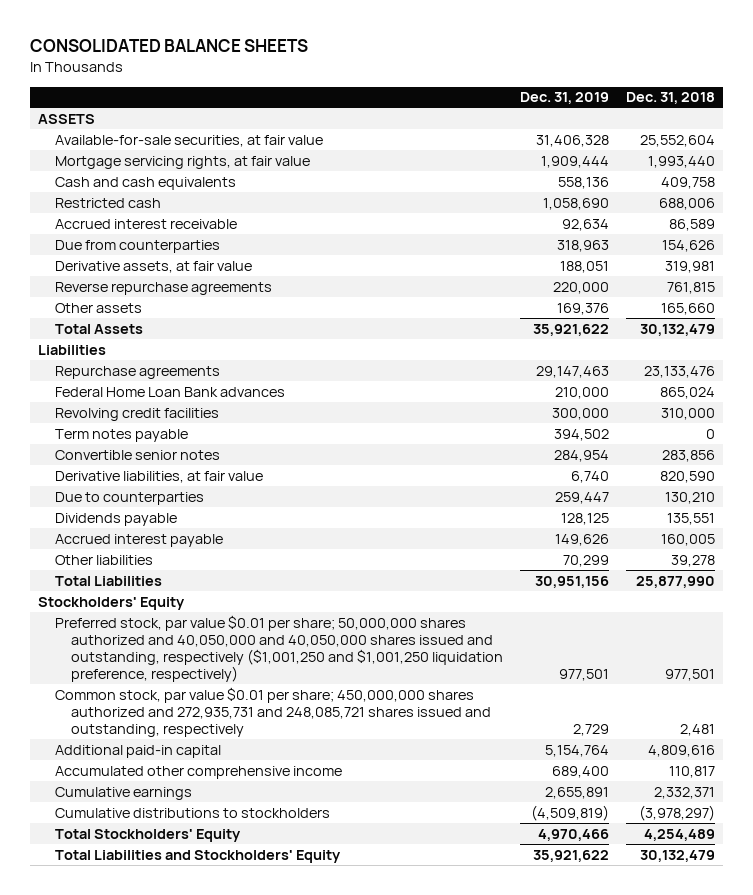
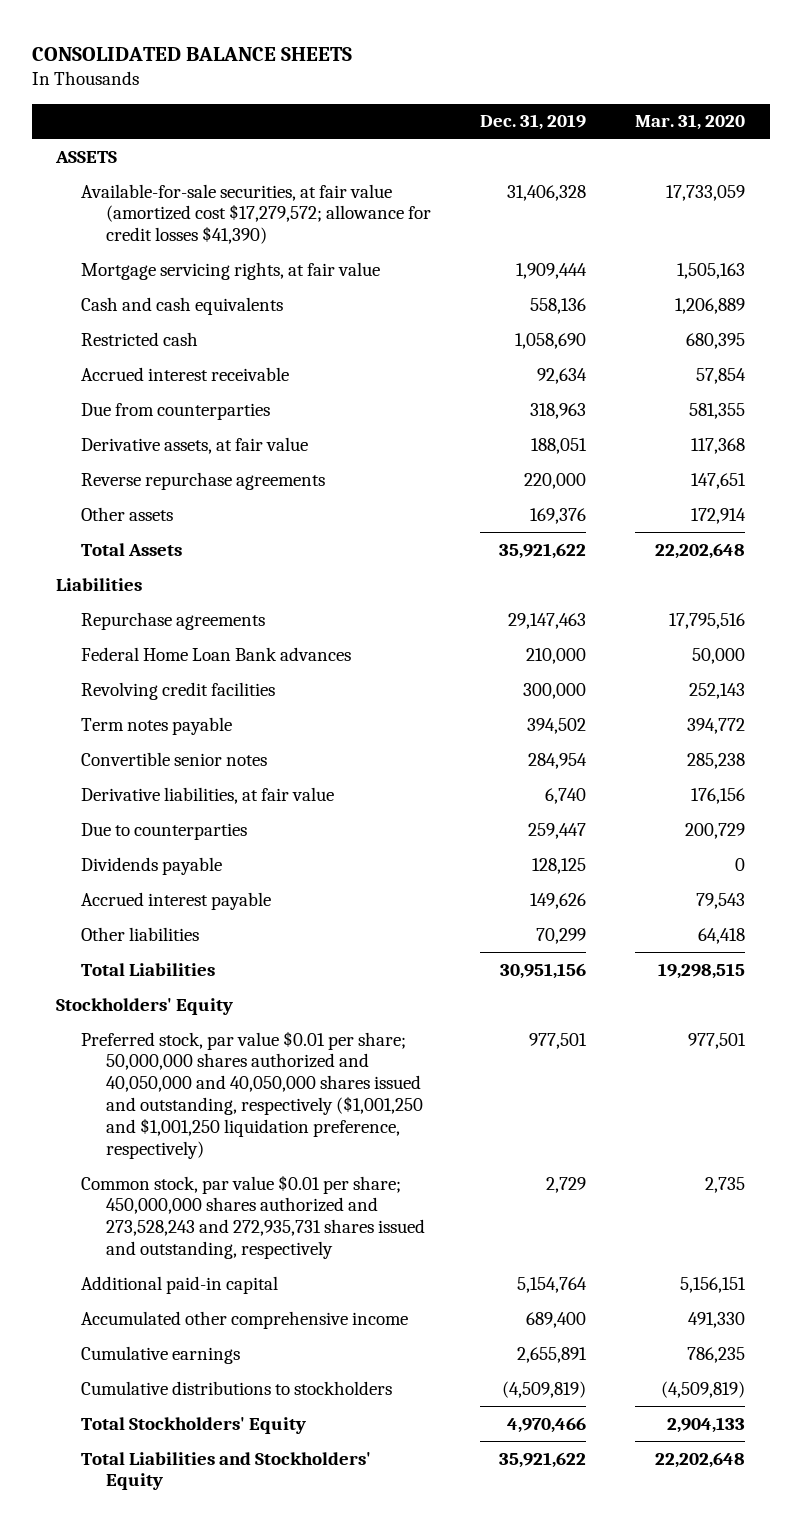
- | Dec. 31, 2019 | Dec. 31, 2018
+ | Dec. 31, 2019 | Mar. 31, 2020
- Available-for-sale securities, at fair value | 31,406,328 | 25,552,604
+ Available-for-sale securities, at fair value (amortized cost $17,279,572; allowance for credit losses $41,390) | 31,406,328 | 17,733,059
- Common stock, par value $0.01 per share; 450,000,000 shares authorized and 272,935,731 and 248,085,721 shares issued and outstanding, respectively | 2,729 | 2,481
+ Common stock, par value $0.01 per share; 450,000,000 shares authorized and 273,528,243 and 272,935,731 shares issued and outstanding, respectively | 2,729 | 2,735

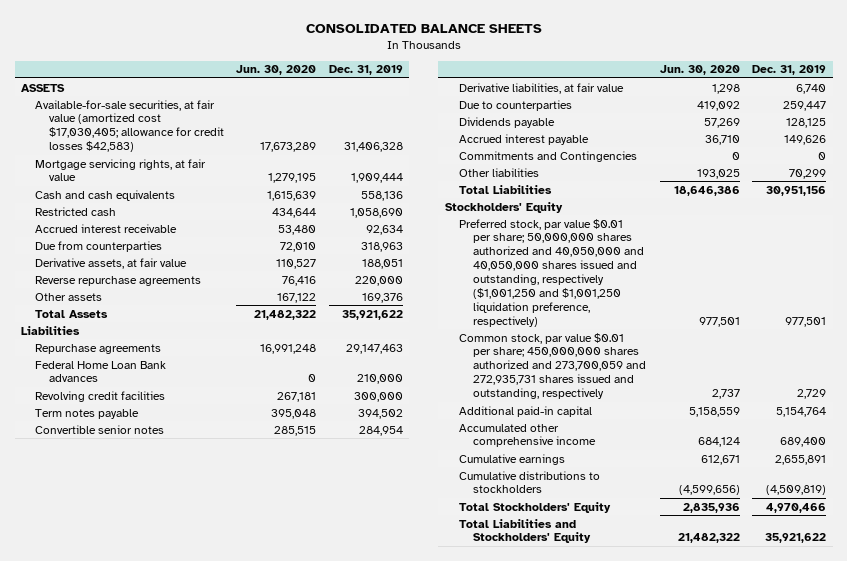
- | Dec. 31, 2019 | Mar. 31, 2020
+ | Jun. 30, 2020 | Dec. 31, 2019
- Available-for-sale securities, at fair value (amortized cost $17,279,572; allowance for credit losses $41,390) | 31,406,328 | 17,733,059
+ Available-for-sale securities, at fair value (amortized cost $17,030,405; allowance for credit losses $42,583) | 17,673,289 | 31,406,328
+ Commitments and Contingencies | 0 | 0
- Common stock, par value $0.01 per share; 450,000,000 shares authorized and 273,528,243 and 272,935,731 shares issued and outstanding, respectively | 2,729 | 2,735
+ Common stock, par value $0.01 per share; 450,000,000 shares authorized and 273,700,059 and 272,935,731 shares issued and outstanding, respectively | 2,737 | 2,729

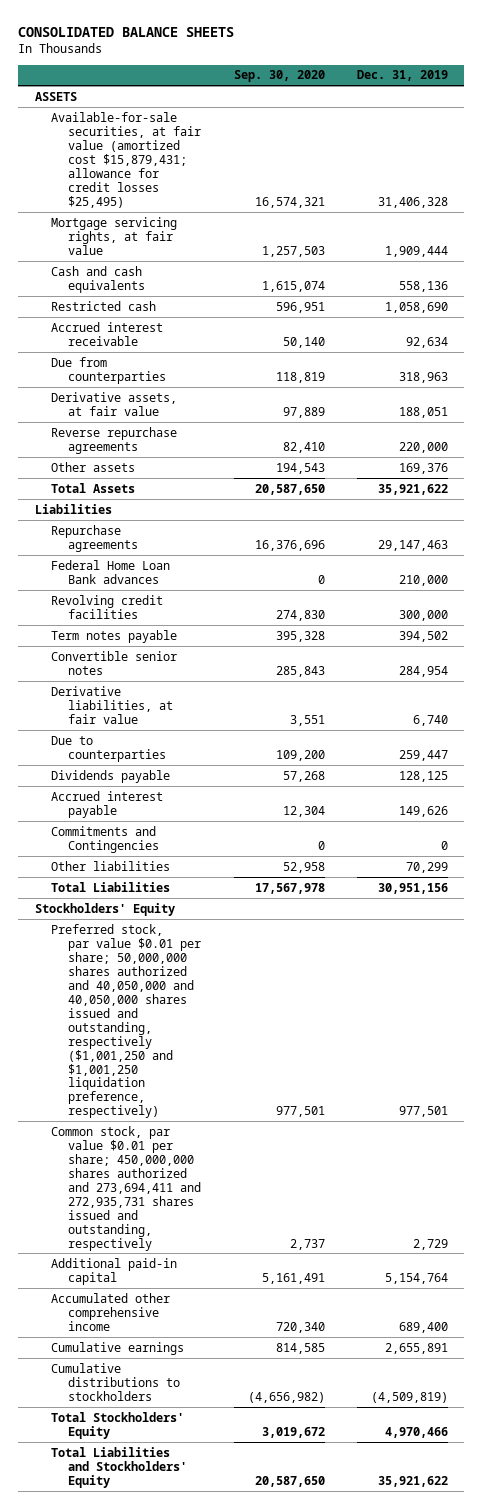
- | Jun. 30, 2020 | Dec. 31, 2019
+ | Sep. 30, 2020 | Dec. 31, 2019
- Available-for-sale securities, at fair value (amortized cost $17,030,405; allowance for credit losses $42,583) | 17,673,289 | 31,406,328
+ Available-for-sale securities, at fair value (amortized cost $15,879,431; allowance for credit losses $25,495) | 16,574,321 | 31,406,328
- Common stock, par value $0.01 per share; 450,000,000 shares authorized and 273,700,059 and 272,935,731 shares issued and outstanding, respectively | 2,737 | 2,729
+ Common stock, par value $0.01 per share; 450,000,000 shares authorized and 273,694,411 and 272,935,731 shares issued and outstanding, respectively | 2,737 | 2,729

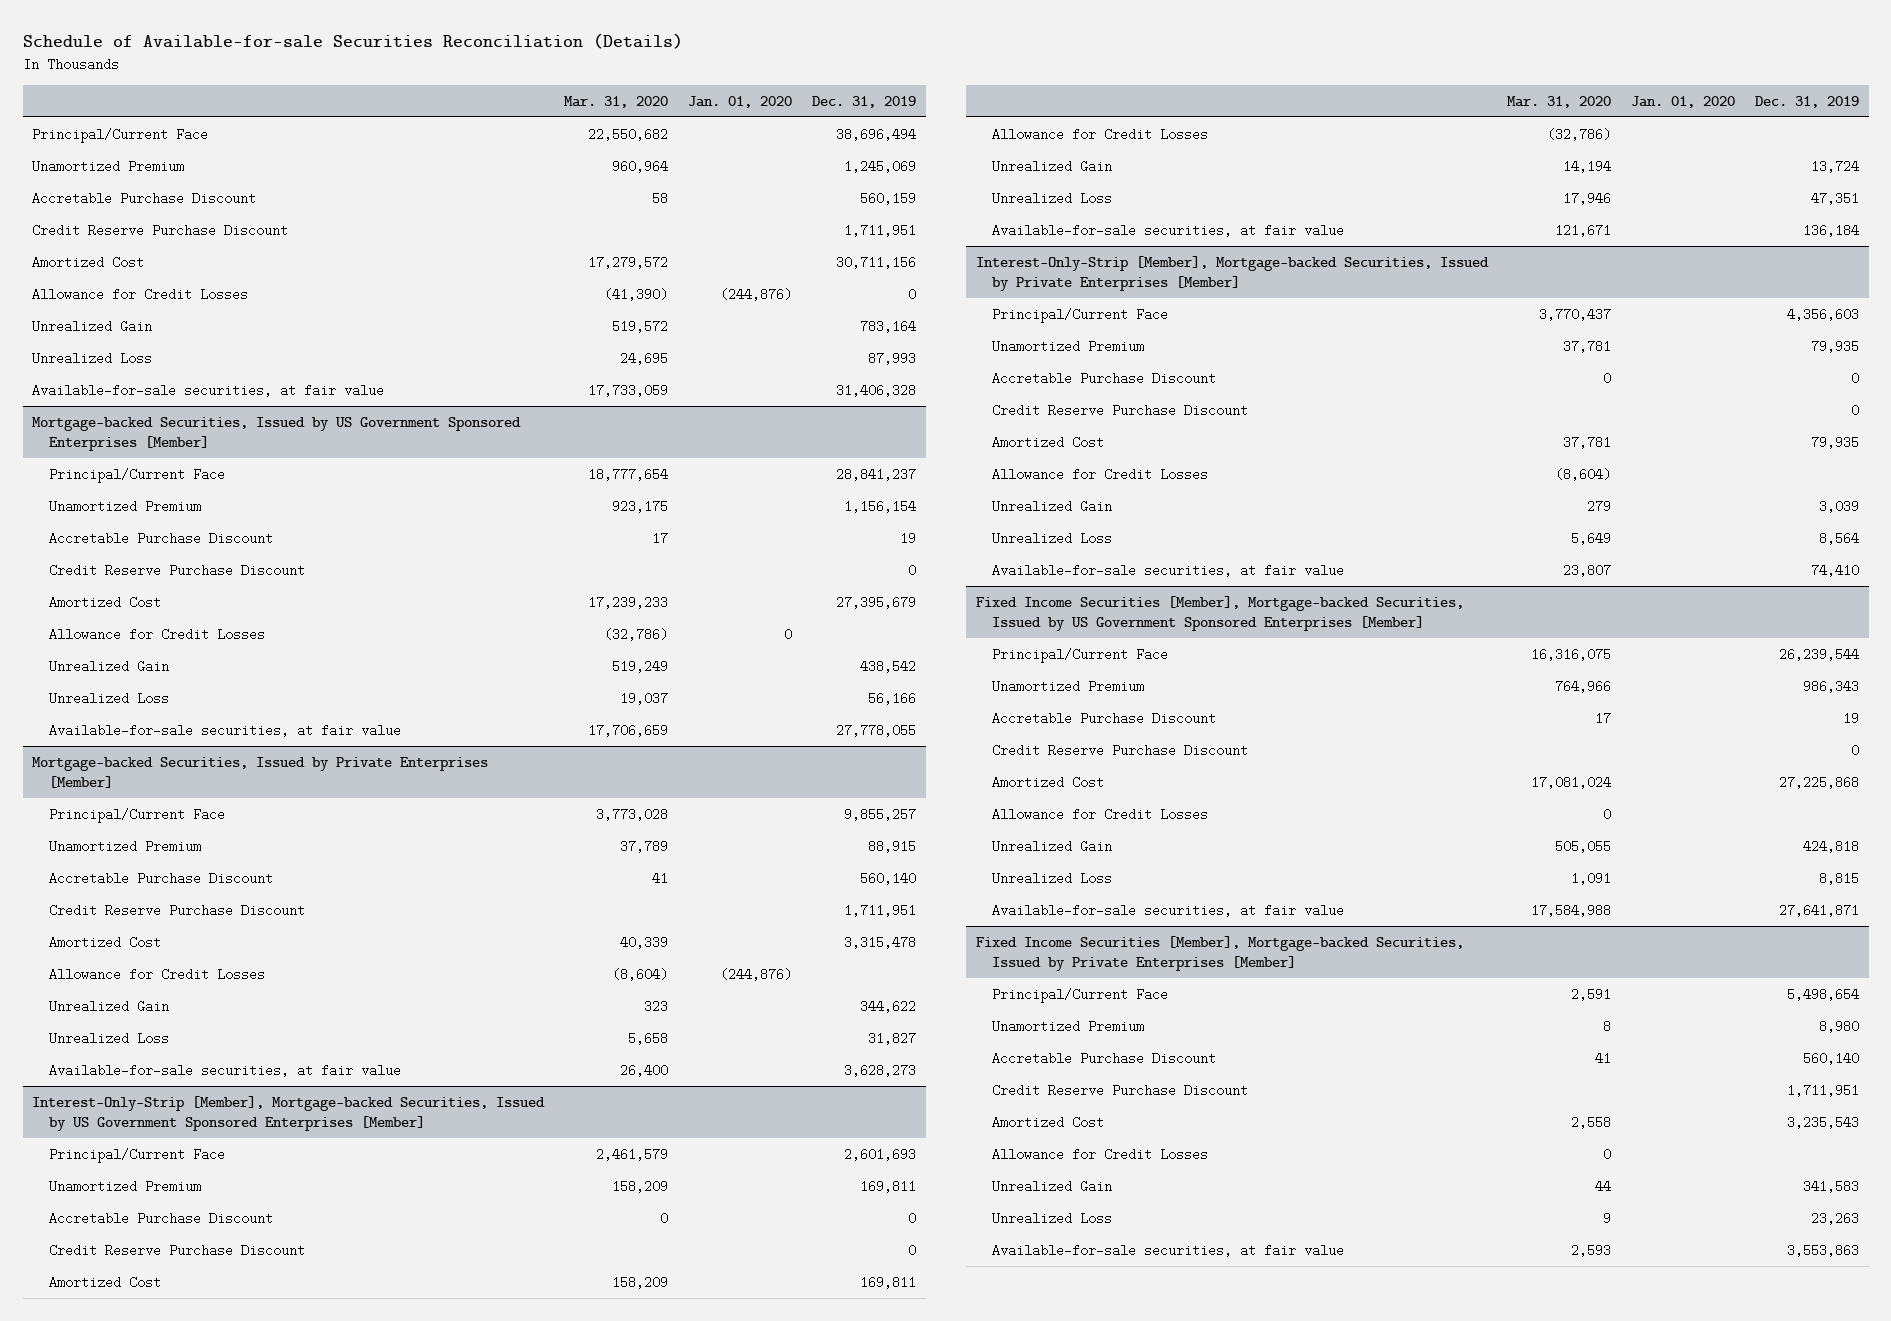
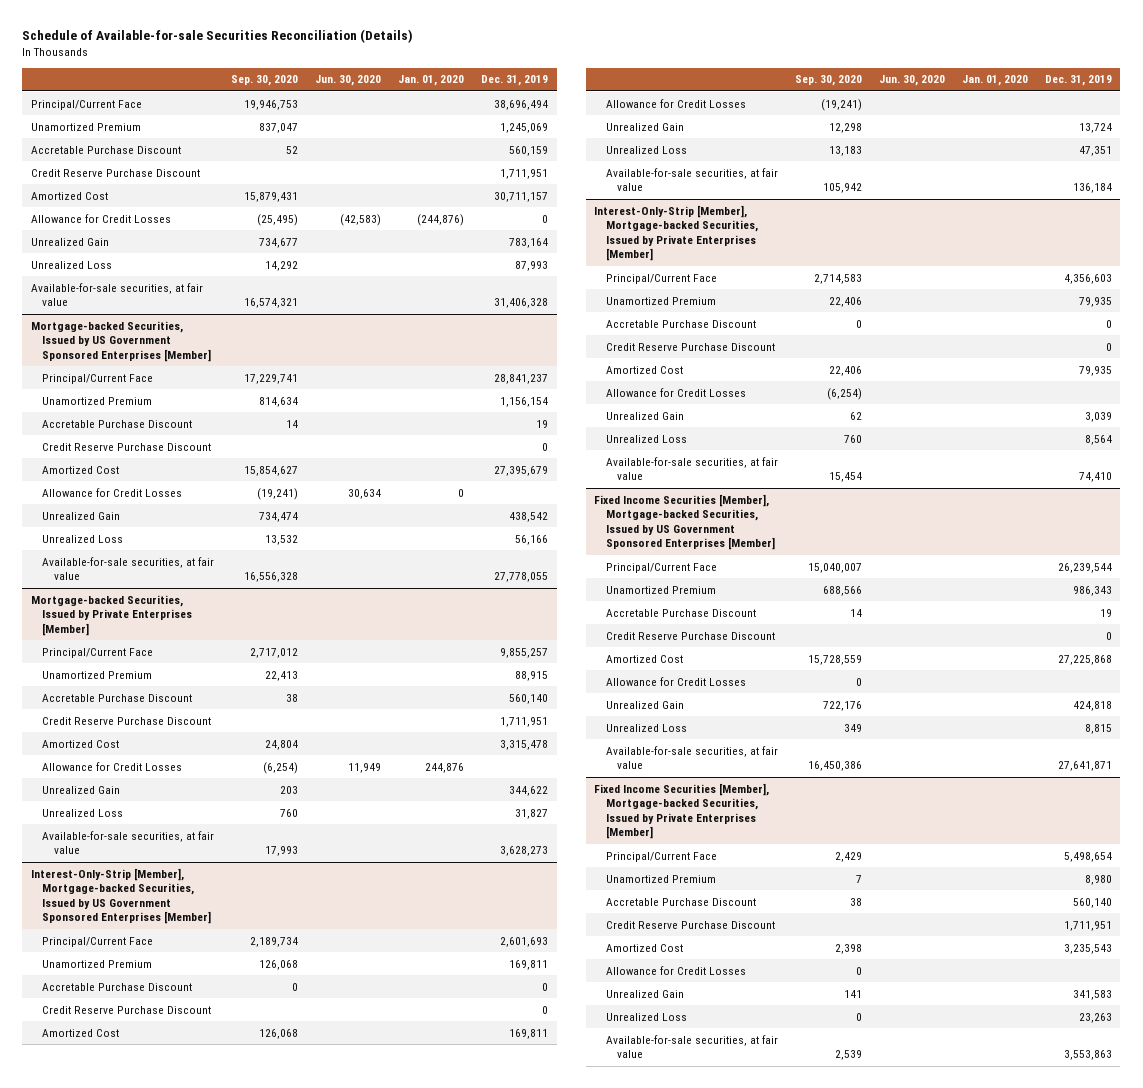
- | Mar. 31, 2020 | Jan. 01, 2020 | Dec. 31, 2019
+ | Sep. 30, 2020 | Jun. 30, 2020 | Jan. 01, 2020 | Dec. 31, 2019
- Amortized Cost | 17,279,572 | | 30,711,156
+ Amortized Cost | 15,879,431 | | | 30,711,157
@ Mortgage-backed Securities, Issued by Private Enterprises [Member]
- Allowance for Credit Losses | (8,604) | (244,876) |
+ Allowance for Credit Losses | (6,254) | 11,949 | 244,876 |

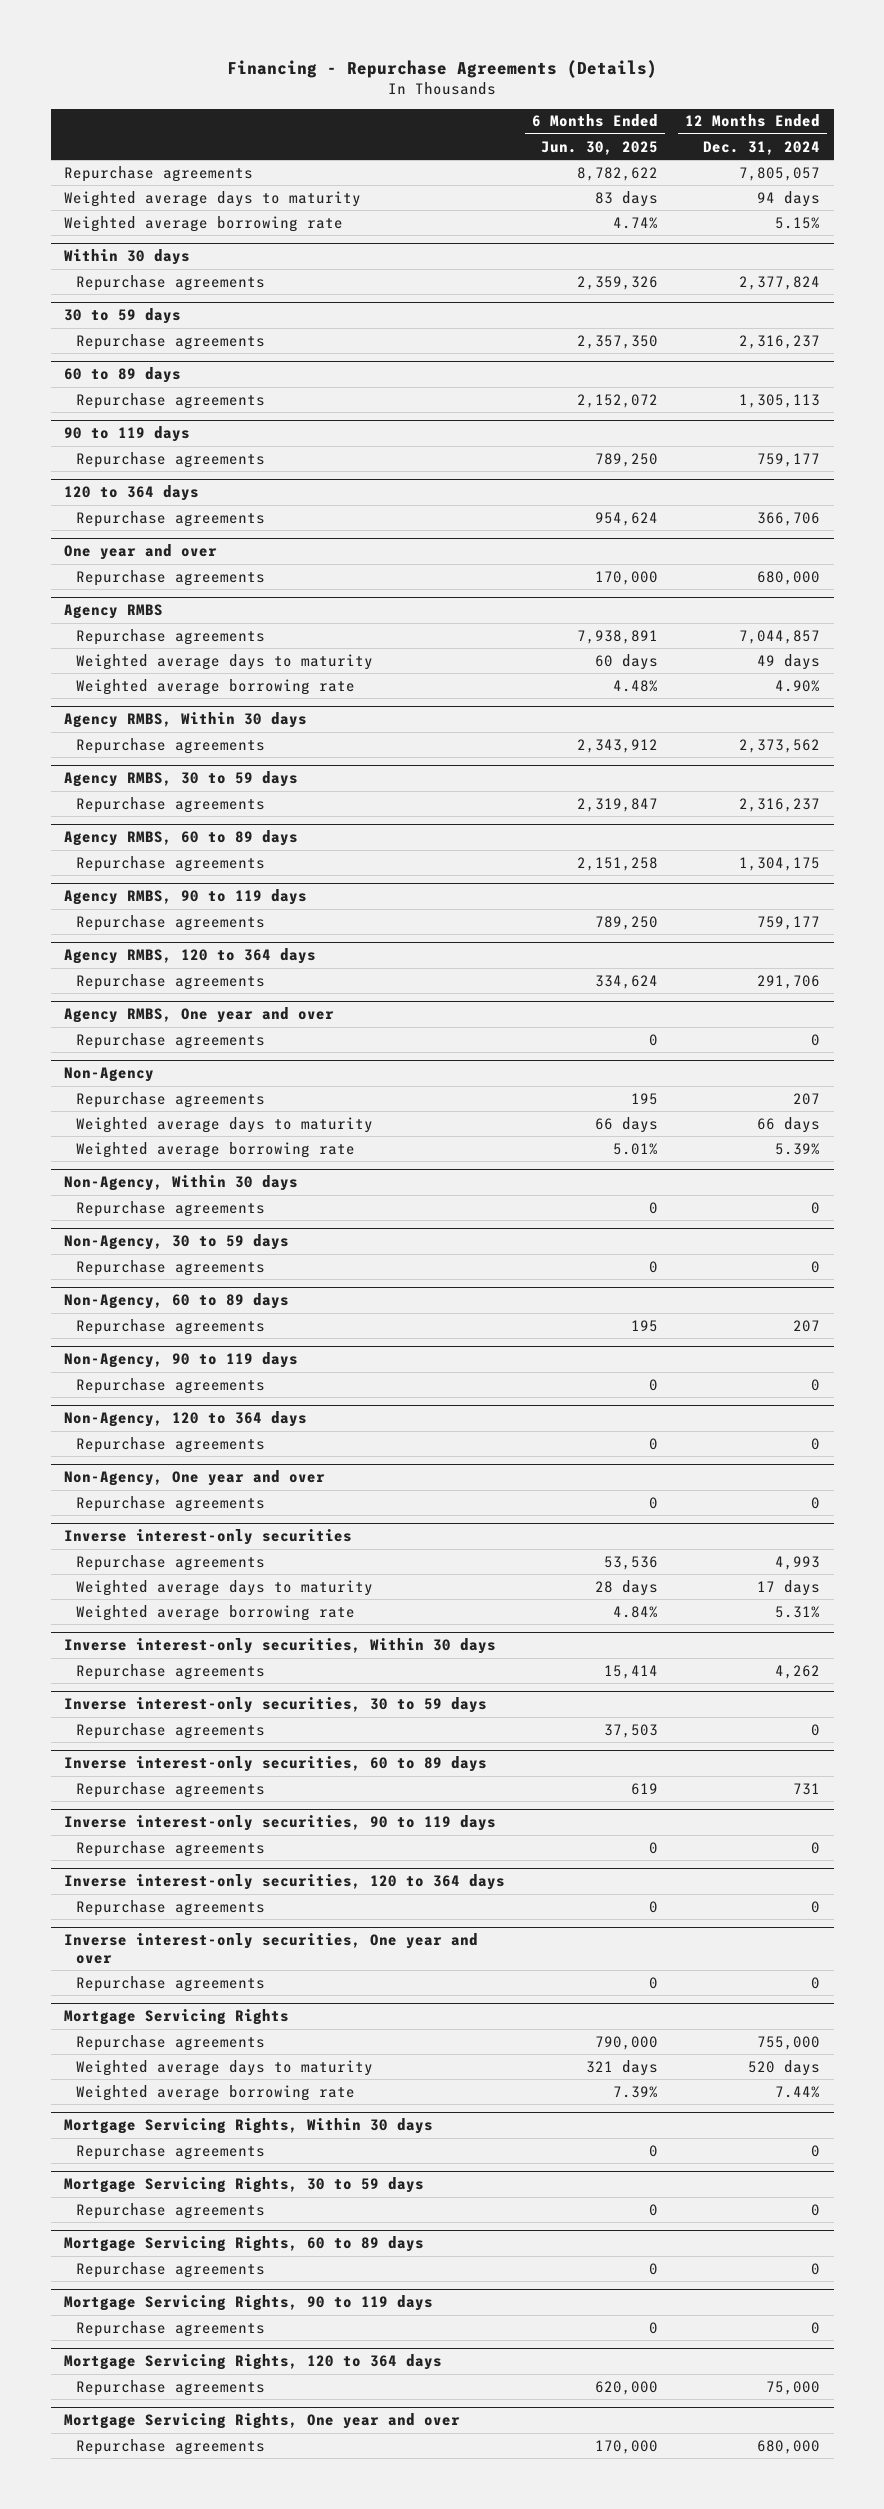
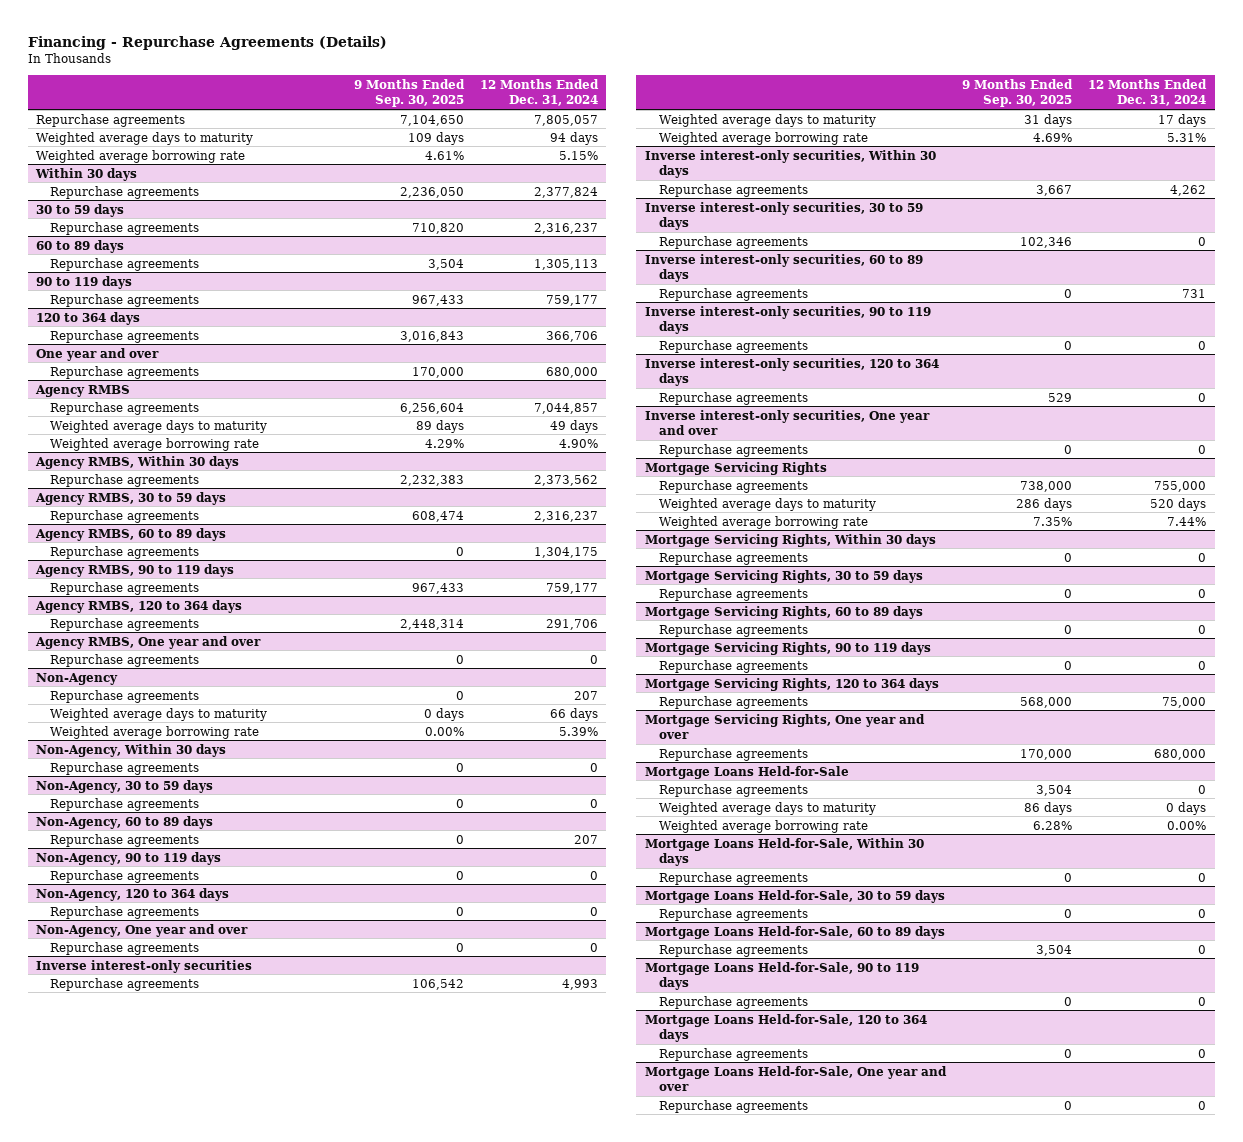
- | 6 Months Ended Jun. 30, 2025 | 12 Months Ended Dec. 31, 2024
+ | 9 Months Ended Sep. 30, 2025 | 12 Months Ended Dec. 31, 2024
+ Mortgage Loans Held-for-Sale
+ Repurchase agreements | 3,504 | 0
+ Weighted average days to maturity | 86 days | 0 days
+ Weighted average borrowing rate | 6.28% | 0.00%
+ Mortgage Loans Held-for-Sale, Within 30 days
+ Repurchase agreements | 0 | 0
+ Mortgage Loans Held-for-Sale, 30 to 59 days
+ Repurchase agreements | 0 | 0
+ Mortgage Loans Held-for-Sale, 60 to 89 days
+ Repurchase agreements | 3,504 | 0
+ Mortgage Loans Held-for-Sale, 90 to 119 days
+ Repurchase agreements | 0 | 0
+ Mortgage Loans Held-for-Sale, 120 to 364 days
+ Repurchase agreements | 0 | 0
+ Mortgage Loans Held-for-Sale, One year and over
+ Repurchase agreements | 0 | 0

